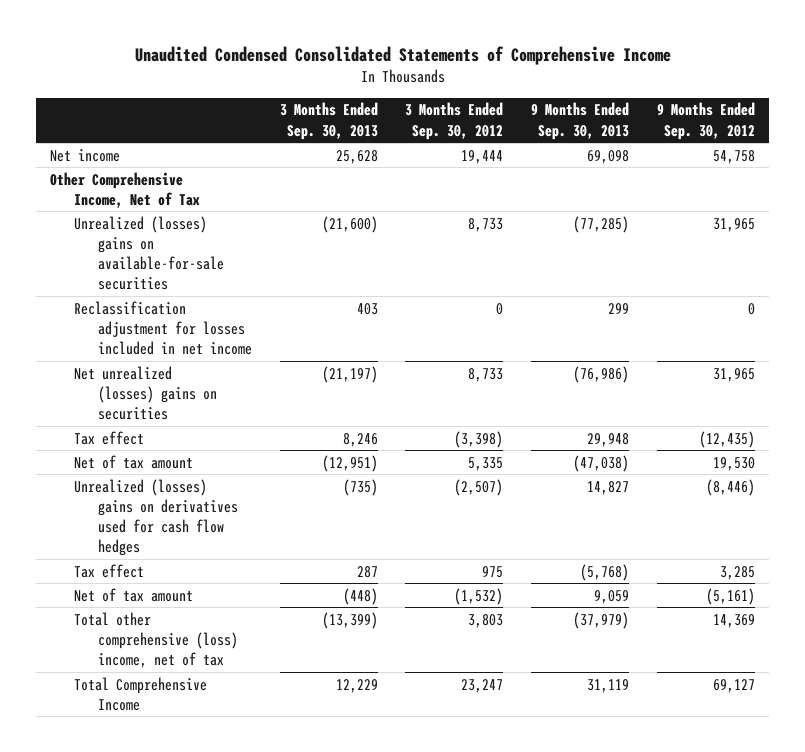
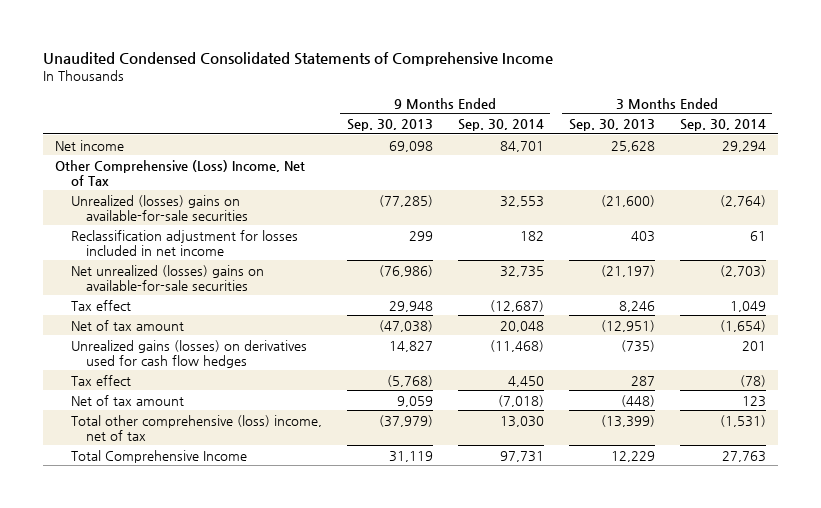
- | 3 Months Ended Sep. 30, 2013 | 3 Months Ended Sep. 30, 2012 | 9 Months Ended Sep. 30, 2013 | 9 Months Ended Sep. 30, 2012
+ | 9 Months Ended Sep. 30, 2013 | 9 Months Ended Sep. 30, 2014 | 3 Months Ended Sep. 30, 2013 | 3 Months Ended Sep. 30, 2014
- Other Comprehensive Income, Net of Tax
+ Other Comprehensive (Loss) Income, Net of Tax
- Net unrealized (losses) gains on securities | (21,197) | 8,733 | (76,986) | 31,965
+ Net unrealized (losses) gains on available-for-sale securities | (76,986) | 32,735 | (21,197) | (2,703)
- Unrealized (losses) gains on derivatives used for cash flow hedges | (735) | (2,507) | 14,827 | (8,446)
+ Unrealized gains (losses) on derivatives used for cash flow hedges | 14,827 | (11,468) | (735) | 201

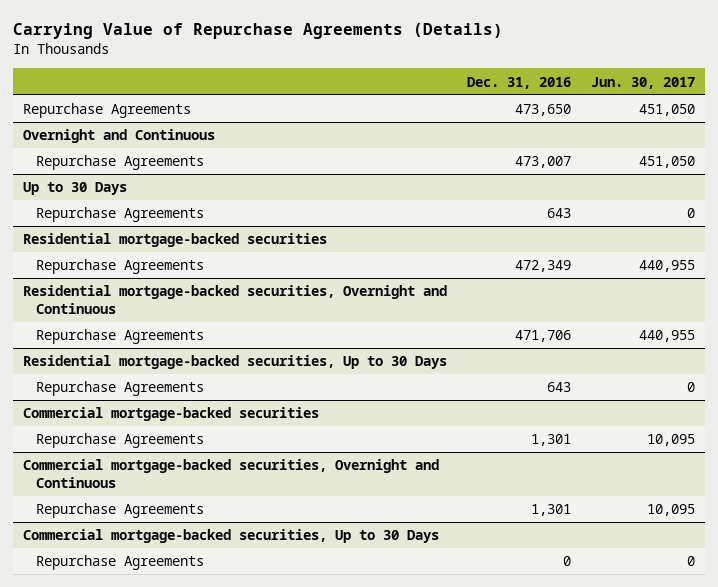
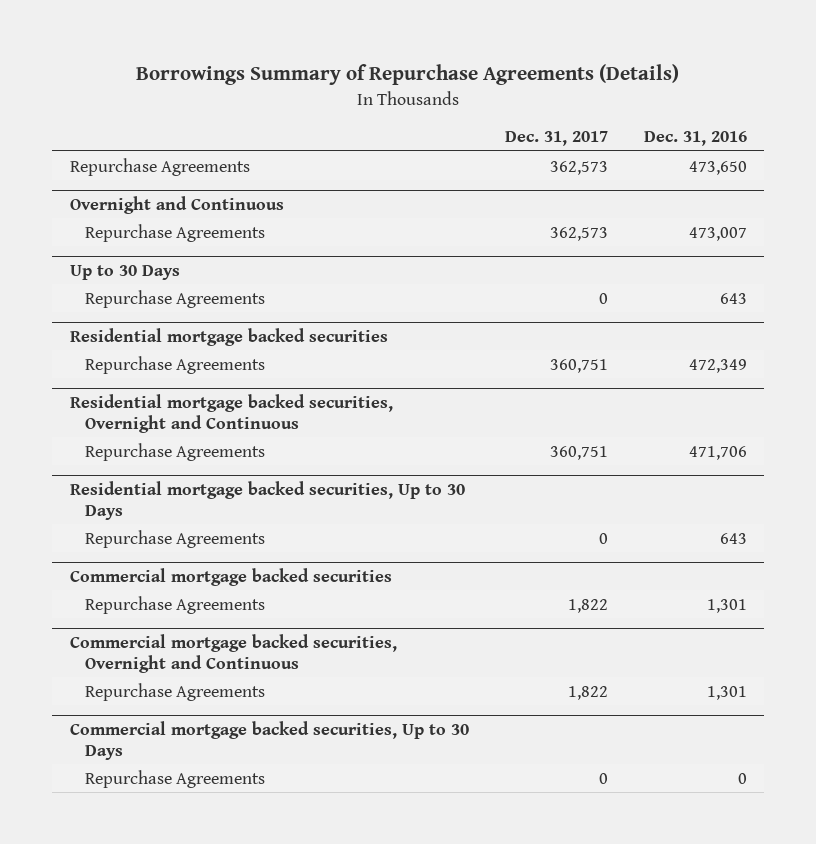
- Carrying Value of Repurchase Agreements (Details)
+ Borrowings Summary of Repurchase Agreements (Details)
- | Dec. 31, 2016 | Jun. 30, 2017
+ | Dec. 31, 2017 | Dec. 31, 2016
- Residential mortgage-backed securities
+ Residential mortgage backed securities
- Residential mortgage-backed securities, Overnight and Continuous
+ Residential mortgage backed securities, Overnight and Continuous
- Residential mortgage-backed securities, Up to 30 Days
+ Residential mortgage backed securities, Up to 30 Days
- Commercial mortgage-backed securities
+ Commercial mortgage backed securities
- Commercial mortgage-backed securities, Overnight and Continuous
+ Commercial mortgage backed securities, Overnight and Continuous
- Commercial mortgage-backed securities, Up to 30 Days
+ Commercial mortgage backed securities, Up to 30 Days

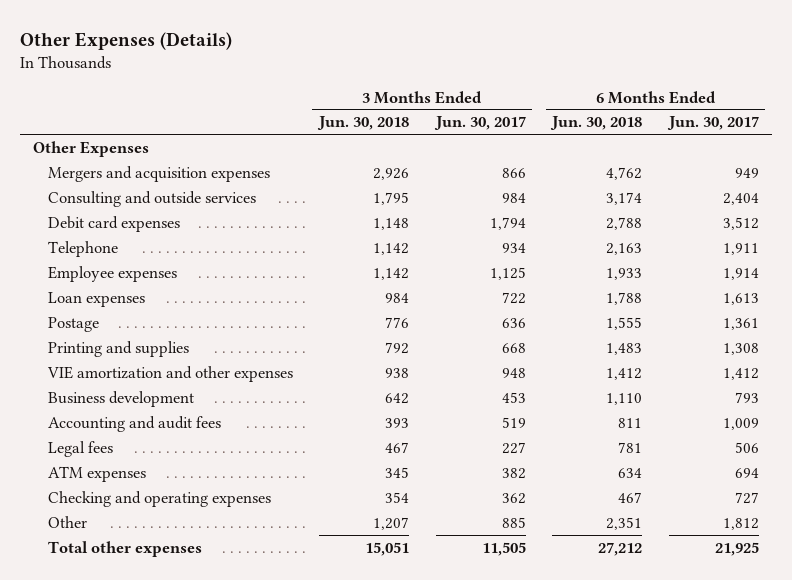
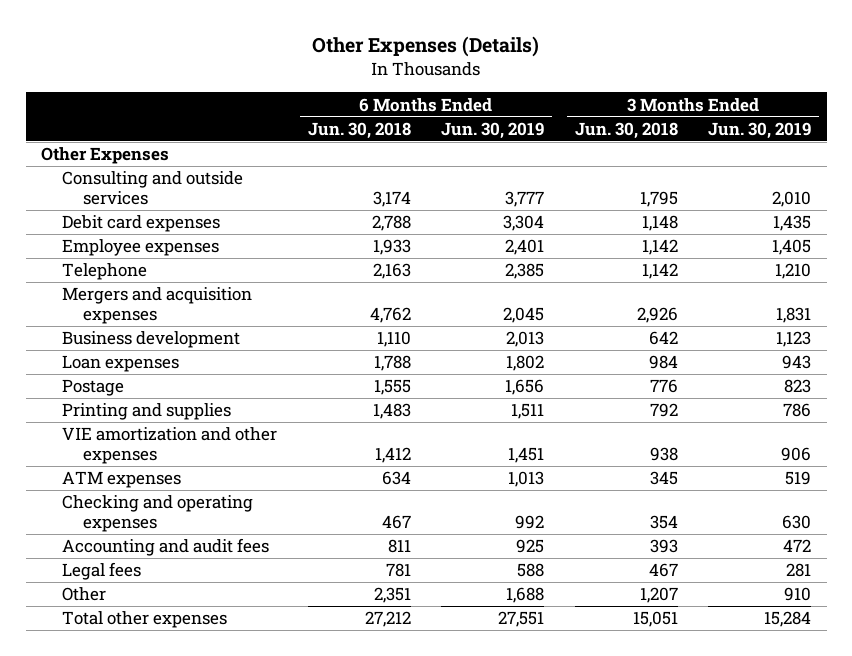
- | 3 Months Ended Jun. 30, 2018 | 3 Months Ended Jun. 30, 2017 | 6 Months Ended Jun. 30, 2018 | 6 Months Ended Jun. 30, 2017
+ | 6 Months Ended Jun. 30, 2018 | 6 Months Ended Jun. 30, 2019 | 3 Months Ended Jun. 30, 2018 | 3 Months Ended Jun. 30, 2019
moved down: Telephone | 2,163 | 2,385 | 1,142 | 1,210
moved down: Mergers and acquisition expenses | 4,762 | 2,045 | 2,926 | 1,831
moved up: Business development | 1,110 | 2,013 | 642 | 1,123
moved down: Accounting and audit fees | 811 | 925 | 393 | 472
moved down: Legal fees | 781 | 588 | 467 | 281

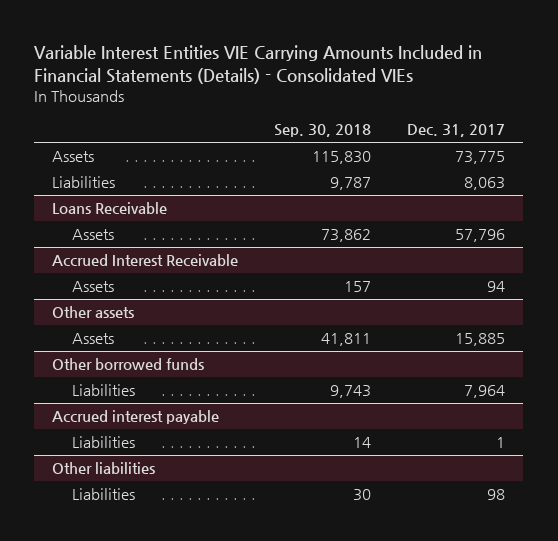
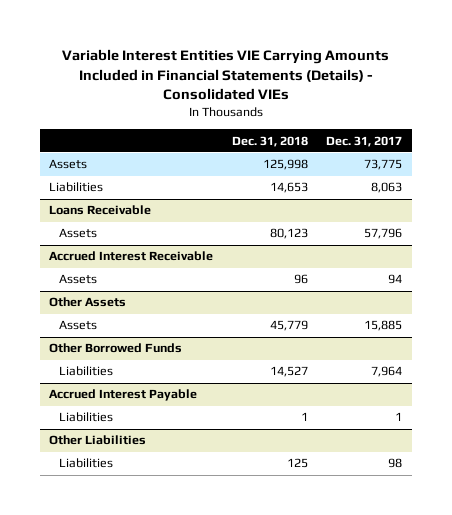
- | Sep. 30, 2018 | Dec. 31, 2017
+ | Dec. 31, 2018 | Dec. 31, 2017
- Other assets
+ Other Assets
- Other borrowed funds
+ Other Borrowed Funds
- Accrued interest payable
+ Accrued Interest Payable
- Other liabilities
+ Other Liabilities

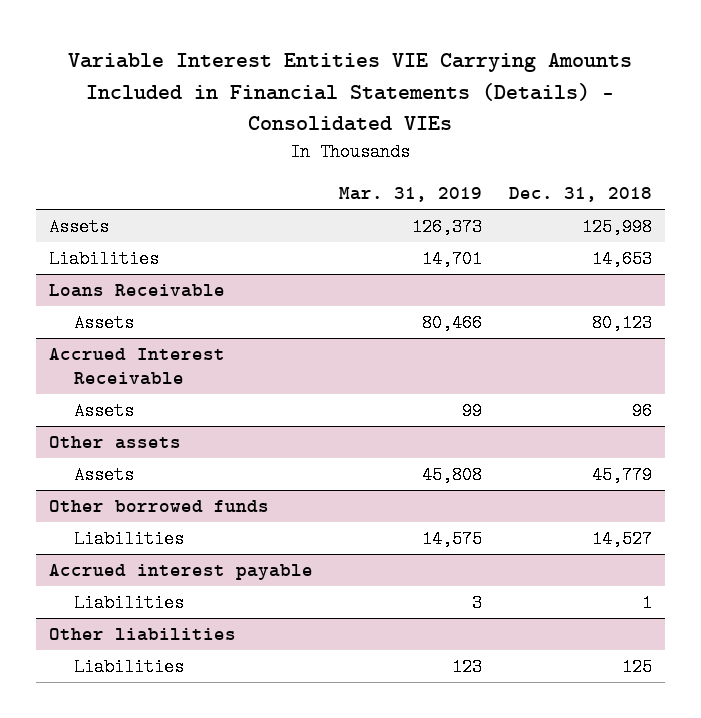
- | Dec. 31, 2018 | Dec. 31, 2017
+ | Mar. 31, 2019 | Dec. 31, 2018
- Other Assets
+ Other assets
- Other Borrowed Funds
+ Other borrowed funds
- Accrued Interest Payable
+ Accrued interest payable
- Other Liabilities
+ Other liabilities

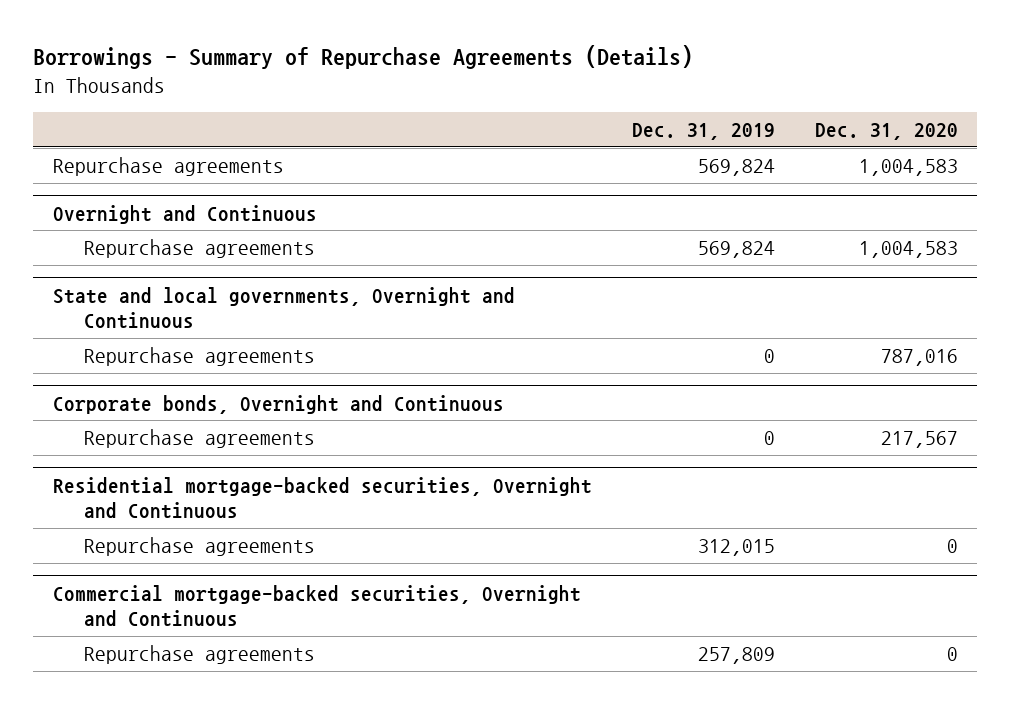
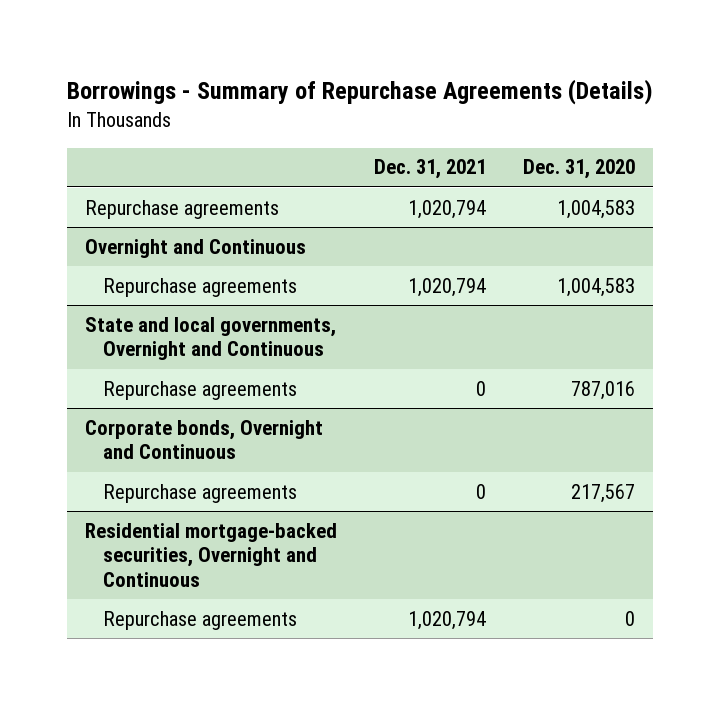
- | Dec. 31, 2019 | Dec. 31, 2020
+ | Dec. 31, 2021 | Dec. 31, 2020
- Commercial mortgage-backed securities, Overnight and Continuous
- Repurchase agreements | 257,809 | 0

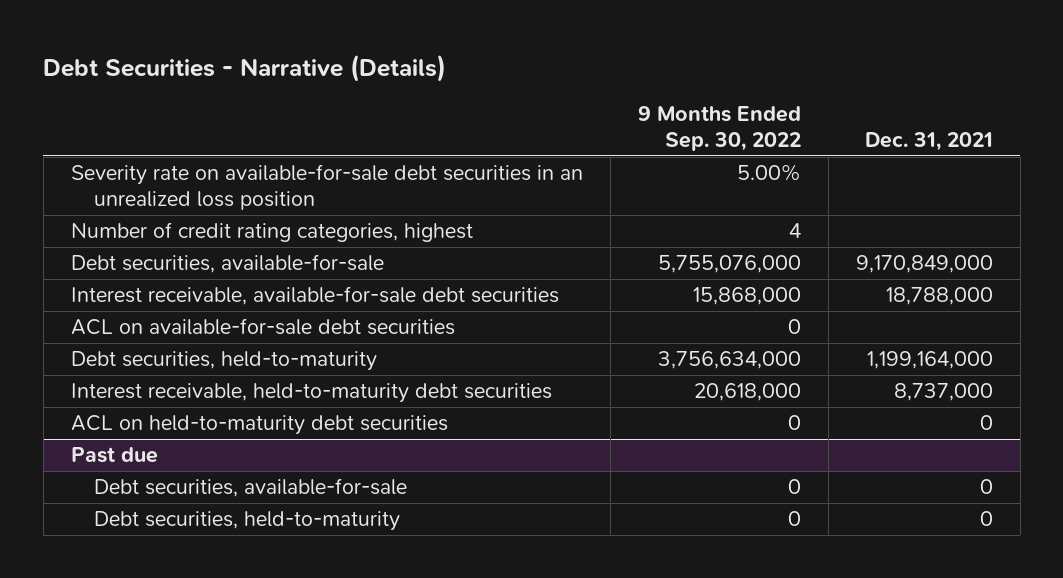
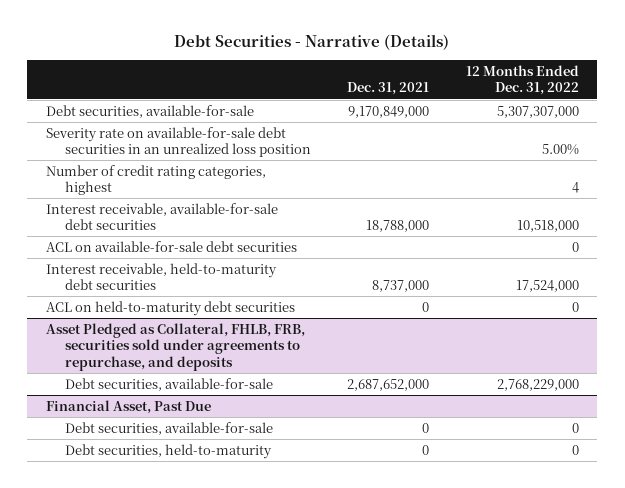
- | 9 Months Ended Sep. 30, 2022 | Dec. 31, 2021
+ | Dec. 31, 2021 | 12 Months Ended Dec. 31, 2022
moved up: Debt securities, available-for-sale | 9,170,849,000 | 5,307,307,000
- Debt securities, held-to-maturity | 3,756,634,000 | 1,199,164,000
- Past due
+ Asset Pledged as Collateral, FHLB, FRB, securities sold under agreements to repurchase, and deposits
+ Debt securities, available-for-sale | 2,687,652,000 | 2,768,229,000
+ Financial Asset, Past Due

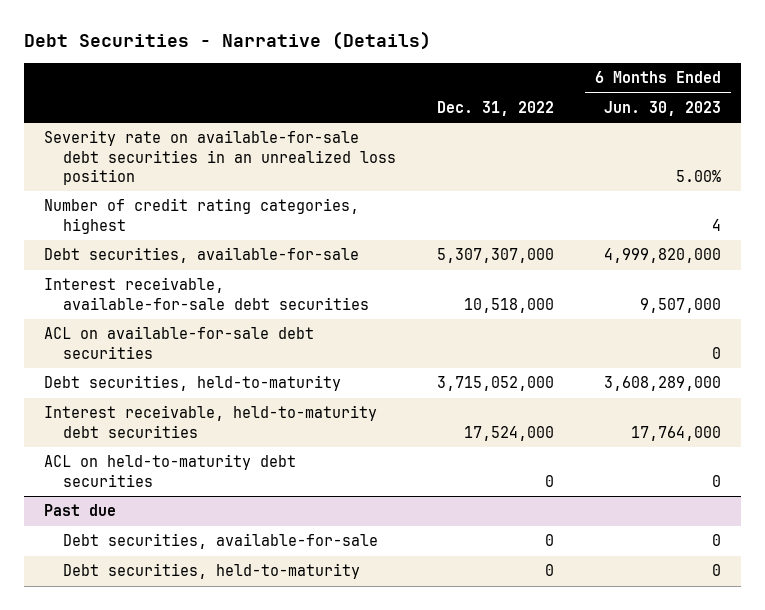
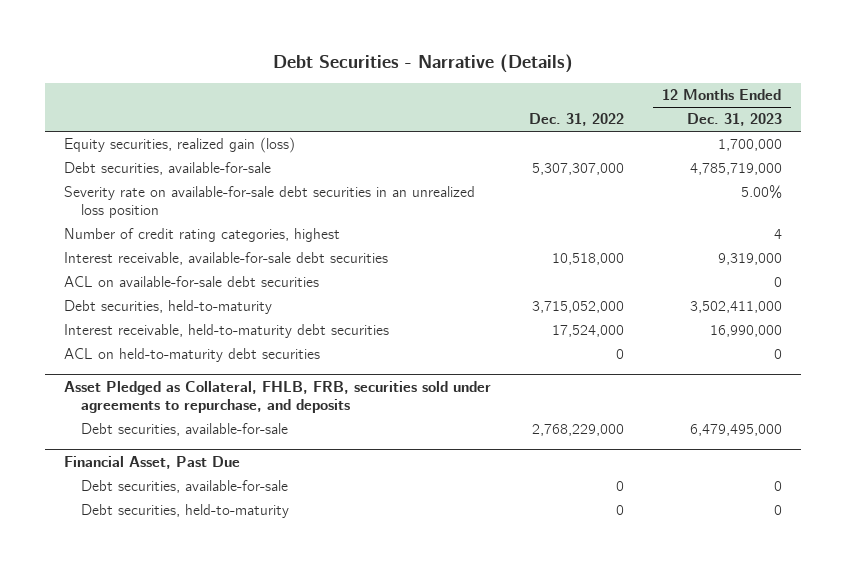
- | Dec. 31, 2022 | 6 Months Ended Jun. 30, 2023
+ | Dec. 31, 2022 | 12 Months Ended Dec. 31, 2023
+ Equity securities, realized gain (loss) | | 1,700,000
moved up: Debt securities, available-for-sale | 5,307,307,000 | 4,785,719,000
- Past due
+ Asset Pledged as Collateral, FHLB, FRB, securities sold under agreements to repurchase, and deposits
+ Debt securities, available-for-sale | 2,768,229,000 | 6,479,495,000
+ Financial Asset, Past Due

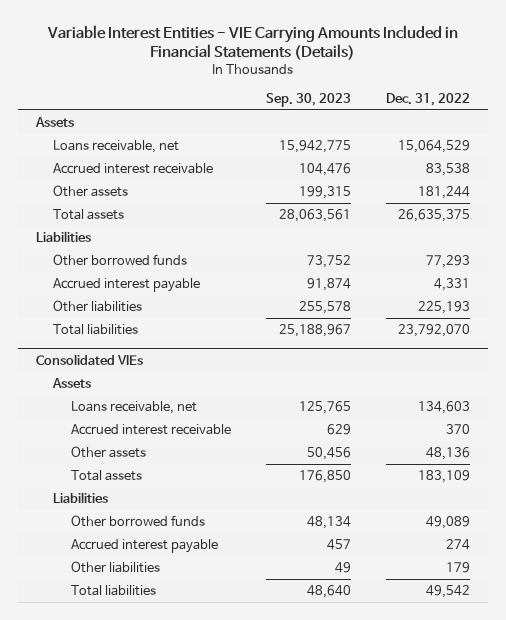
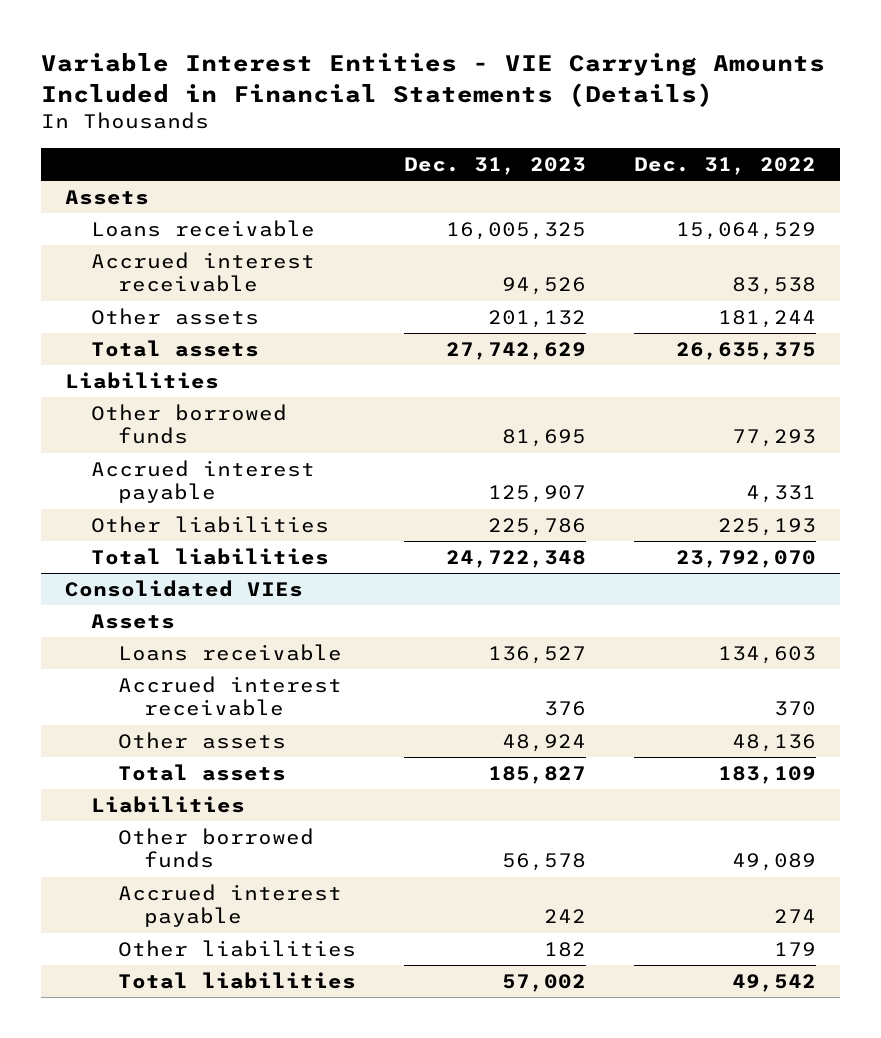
- | Sep. 30, 2023 | Dec. 31, 2022
+ | Dec. 31, 2023 | Dec. 31, 2022
- Loans receivable, net | 15,942,775 | 15,064,529
+ Loans receivable | 16,005,325 | 15,064,529
@ Consolidated VIEs
- Loans receivable, net | 125,765 | 134,603
+ Loans receivable | 136,527 | 134,603

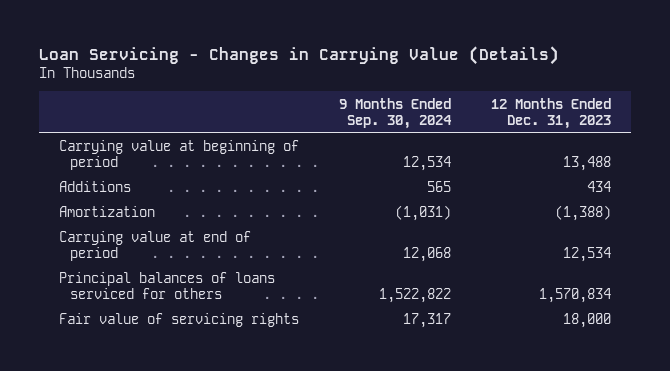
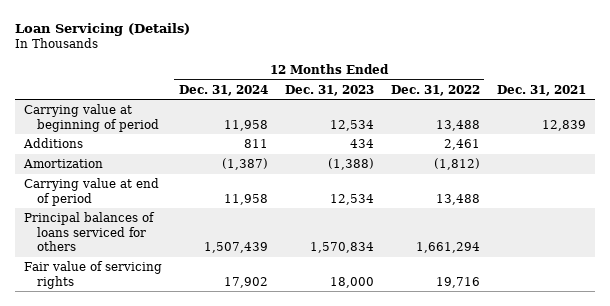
- Loan Servicing - Changes in Carrying Value (Details)
+ Loan Servicing (Details)
- | 9 Months Ended Sep. 30, 2024 | 12 Months Ended Dec. 31, 2023
+ | 12 Months Ended Dec. 31, 2024 | 12 Months Ended Dec. 31, 2023 | 12 Months Ended Dec. 31, 2022 | Dec. 31, 2021
- Carrying value at beginning of period | 12,534 | 13,488
+ Carrying value at beginning of period | 11,958 | 12,534 | 13,488 | 12,839

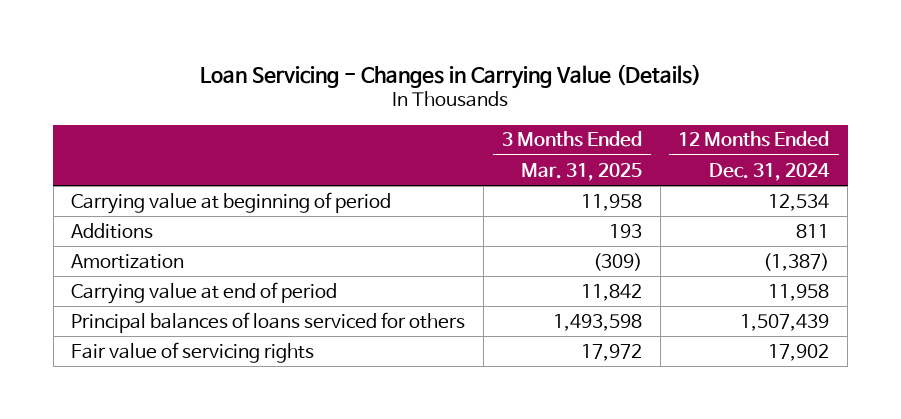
- Loan Servicing (Details)
+ Loan Servicing - Changes in Carrying Value (Details)
- | 12 Months Ended Dec. 31, 2024 | 12 Months Ended Dec. 31, 2023 | 12 Months Ended Dec. 31, 2022 | Dec. 31, 2021
+ | 3 Months Ended Mar. 31, 2025 | 12 Months Ended Dec. 31, 2024
- Carrying value at beginning of period | 11,958 | 12,534 | 13,488 | 12,839
+ Carrying value at beginning of period | 11,958 | 12,534

